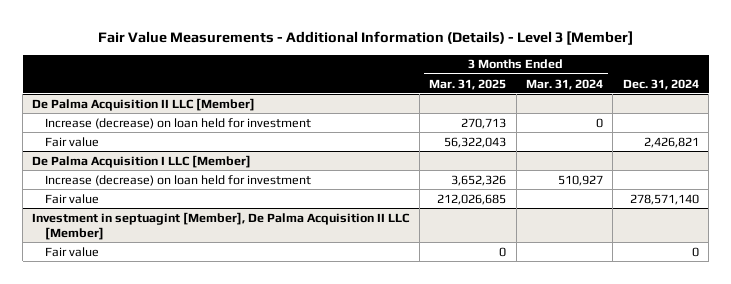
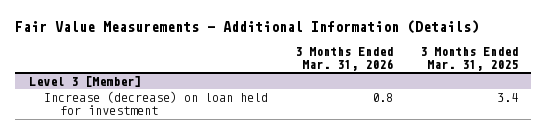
- Fair Value Measurements - Additional Information (Details) - Level 3 [Member]
+ Fair Value Measurements - Additional Information (Details)
- | 3 Months Ended Mar. 31, 2025 | 3 Months Ended Mar. 31, 2024 | Dec. 31, 2024
+ | 3 Months Ended Mar. 31, 2026 | 3 Months Ended Mar. 31, 2025
- De Palma Acquisition II LLC [Member]
- Increase (decrease) on loan held for investment | 270,713 | 0 |
- Fair value | 56,322,043 | | 2,426,821
- De Palma Acquisition I LLC [Member]
- Increase (decrease) on loan held for investment | 3,652,326 | 510,927 |
- Fair value | 212,026,685 | | 278,571,140
- Investment in septuagint [Member], De Palma Acquisition II LLC [Member]
- Fair value | 0 | | 0
+ Level 3 [Member]
+ Increase (decrease) on loan held for investment | 0.8 | 3.4

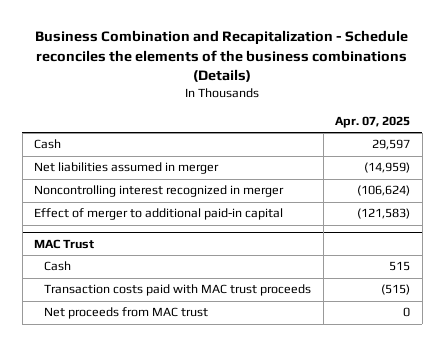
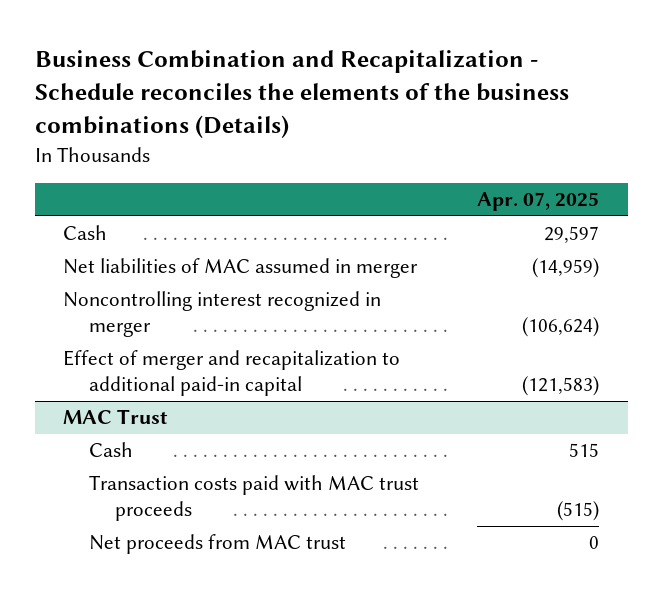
- Net liabilities assumed in merger | (14,959)
+ Net liabilities of MAC assumed in merger | (14,959)
- Effect of merger to additional paid-in capital | (121,583)
+ Effect of merger and recapitalization to additional paid-in capital | (121,583)

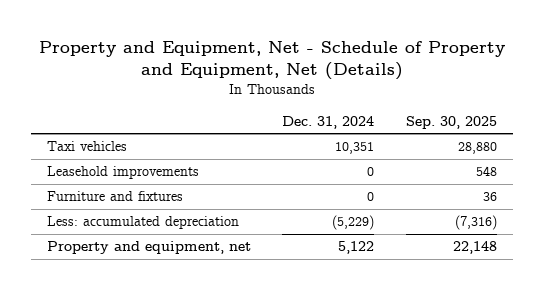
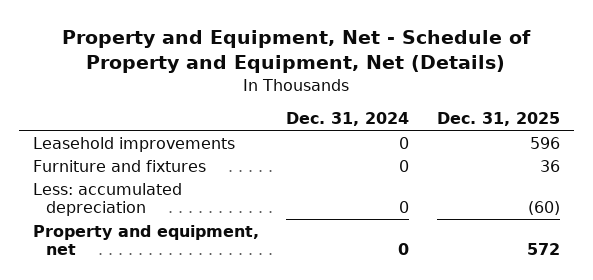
- | Dec. 31, 2024 | Sep. 30, 2025
+ | Dec. 31, 2024 | Dec. 31, 2025
- Taxi vehicles | 10,351 | 28,880
- Less: accumulated depreciation | (5,229) | (7,316)
- Property and equipment, net | 5,122 | 22,148
+ Less: accumulated depreciation | 0 | (60)
+ Property and equipment, net | 0 | 572

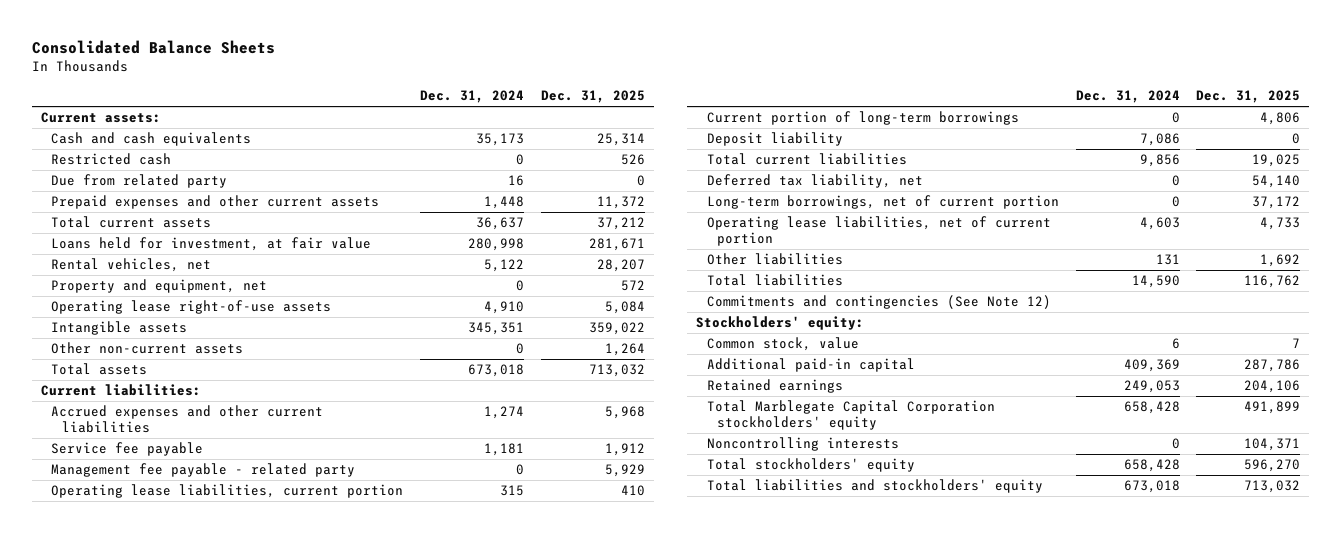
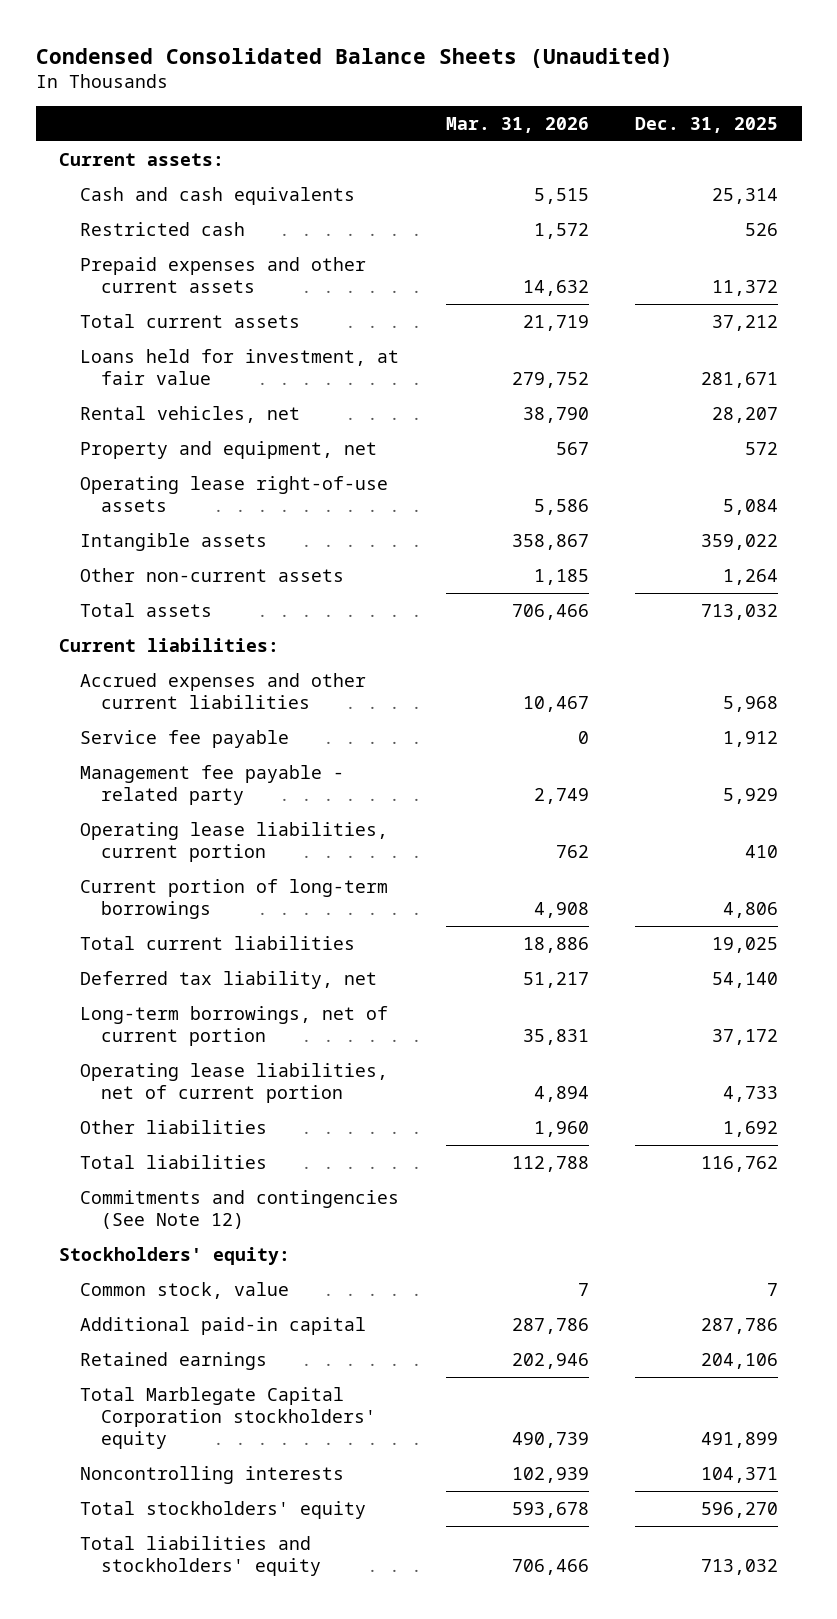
- Consolidated Balance Sheets
+ Condensed Consolidated Balance Sheets (Unaudited)
- | Dec. 31, 2024 | Dec. 31, 2025
+ | Mar. 31, 2026 | Dec. 31, 2025
- Due from related party | 16 | 0
- Deposit liability | 7,086 | 0

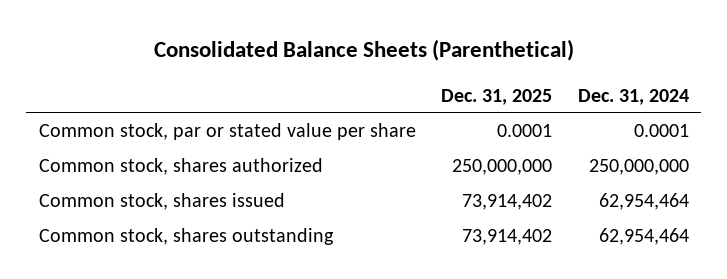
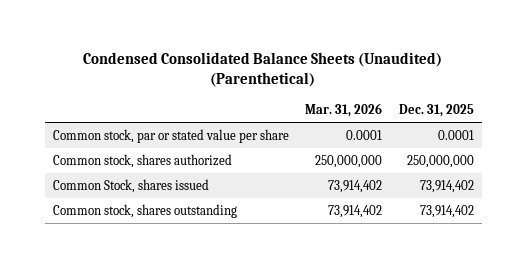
- Consolidated Balance Sheets (Parenthetical)
+ Condensed Consolidated Balance Sheets (Unaudited) (Parenthetical)
- | Dec. 31, 2025 | Dec. 31, 2024
+ | Mar. 31, 2026 | Dec. 31, 2025
- Common stock, shares issued | 73,914,402 | 62,954,464
+ Common Stock, shares issued | 73,914,402 | 73,914,402

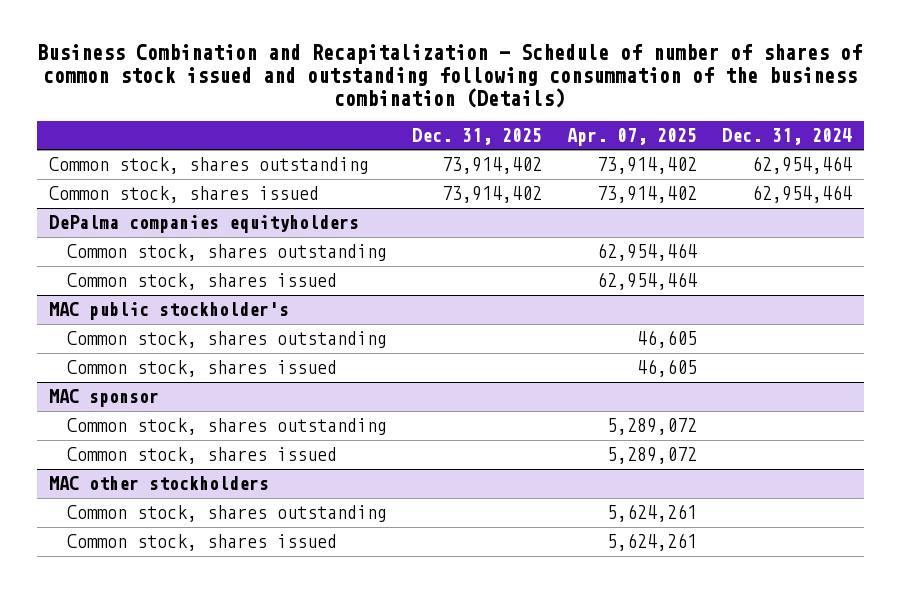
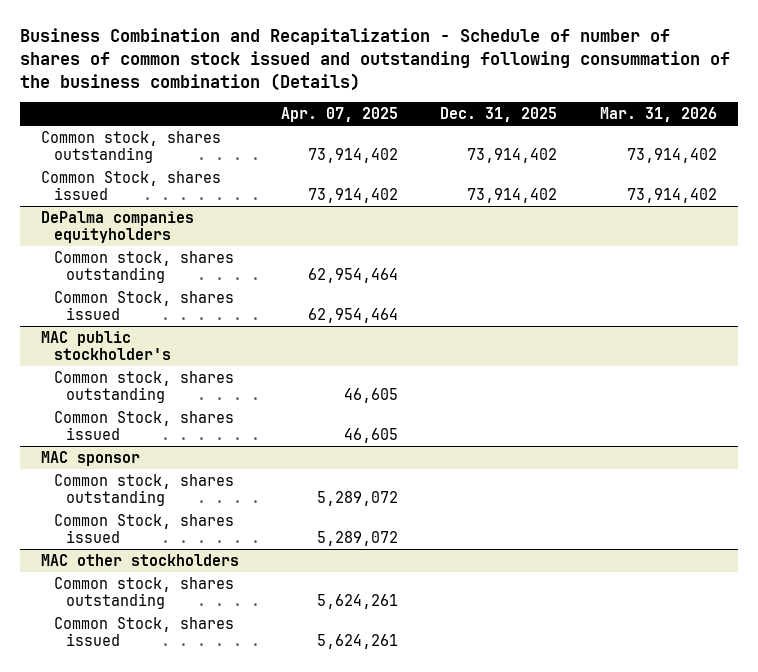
- | Dec. 31, 2025 | Apr. 07, 2025 | Dec. 31, 2024
+ | Apr. 07, 2025 | Dec. 31, 2025 | Mar. 31, 2026
- Common stock, shares issued | 73,914,402 | 73,914,402 | 62,954,464
+ Common Stock, shares issued | 73,914,402 | 73,914,402 | 73,914,402
@ DePalma companies equityholders
- Common stock, shares issued | | 62,954,464 |
+ Common Stock, shares issued | 62,954,464 | |
@ MAC public stockholder's
- Common stock, shares issued | | 46,605 |
+ Common Stock, shares issued | 46,605 | |
@ MAC sponsor
- Common stock, shares issued | | 5,289,072 |
+ Common Stock, shares issued | 5,289,072 | |
@ MAC other stockholders
- Common stock, shares issued | | 5,624,261 |
+ Common Stock, shares issued | 5,624,261 | |

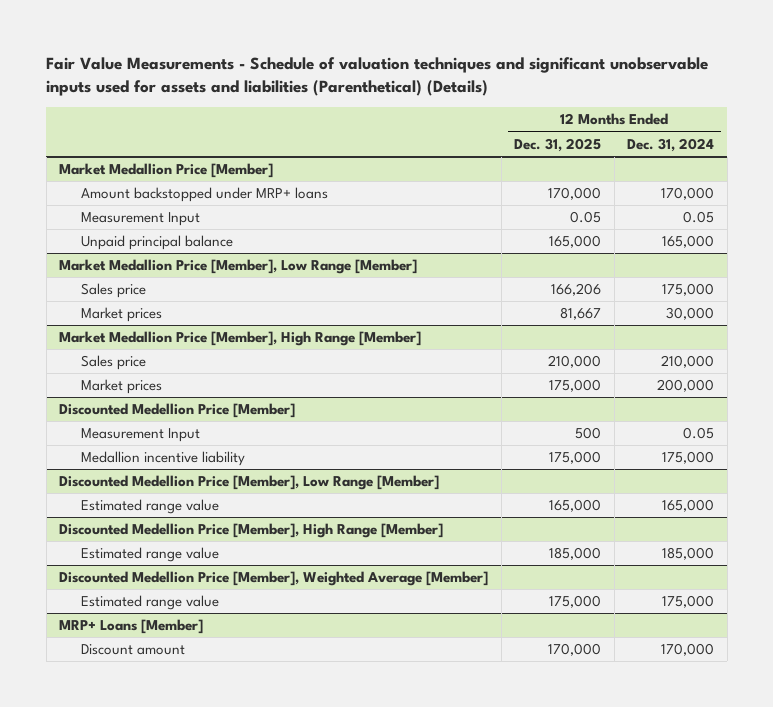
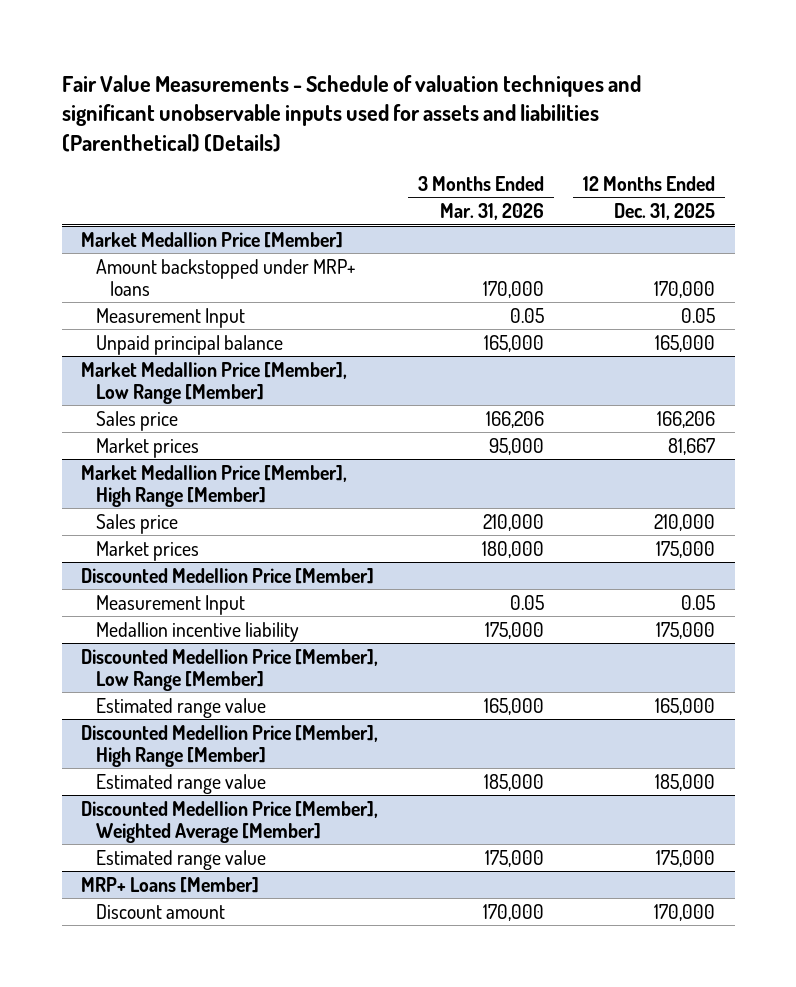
- | 12 Months Ended Dec. 31, 2025 | 12 Months Ended Dec. 31, 2024
+ | 3 Months Ended Mar. 31, 2026 | 12 Months Ended Dec. 31, 2025
@ Discounted Medellion Price [Member]
- Measurement Input | 500 | 0.05
+ Measurement Input | 0.05 | 0.05

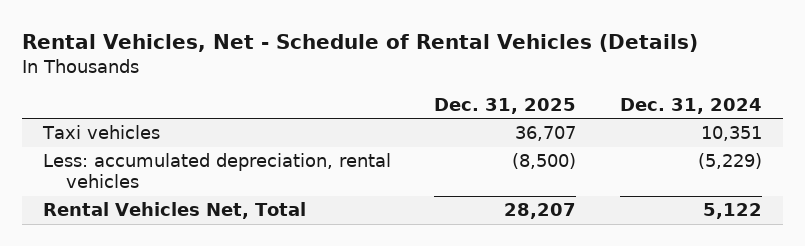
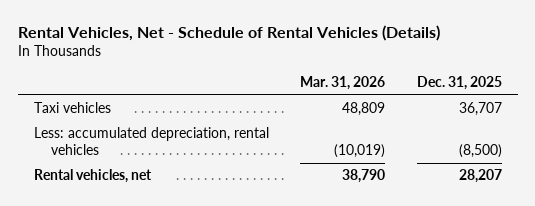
- | Dec. 31, 2025 | Dec. 31, 2024
+ | Mar. 31, 2026 | Dec. 31, 2025
- Rental Vehicles Net, Total | 28,207 | 5,122
+ Rental vehicles, net | 38,790 | 28,207

